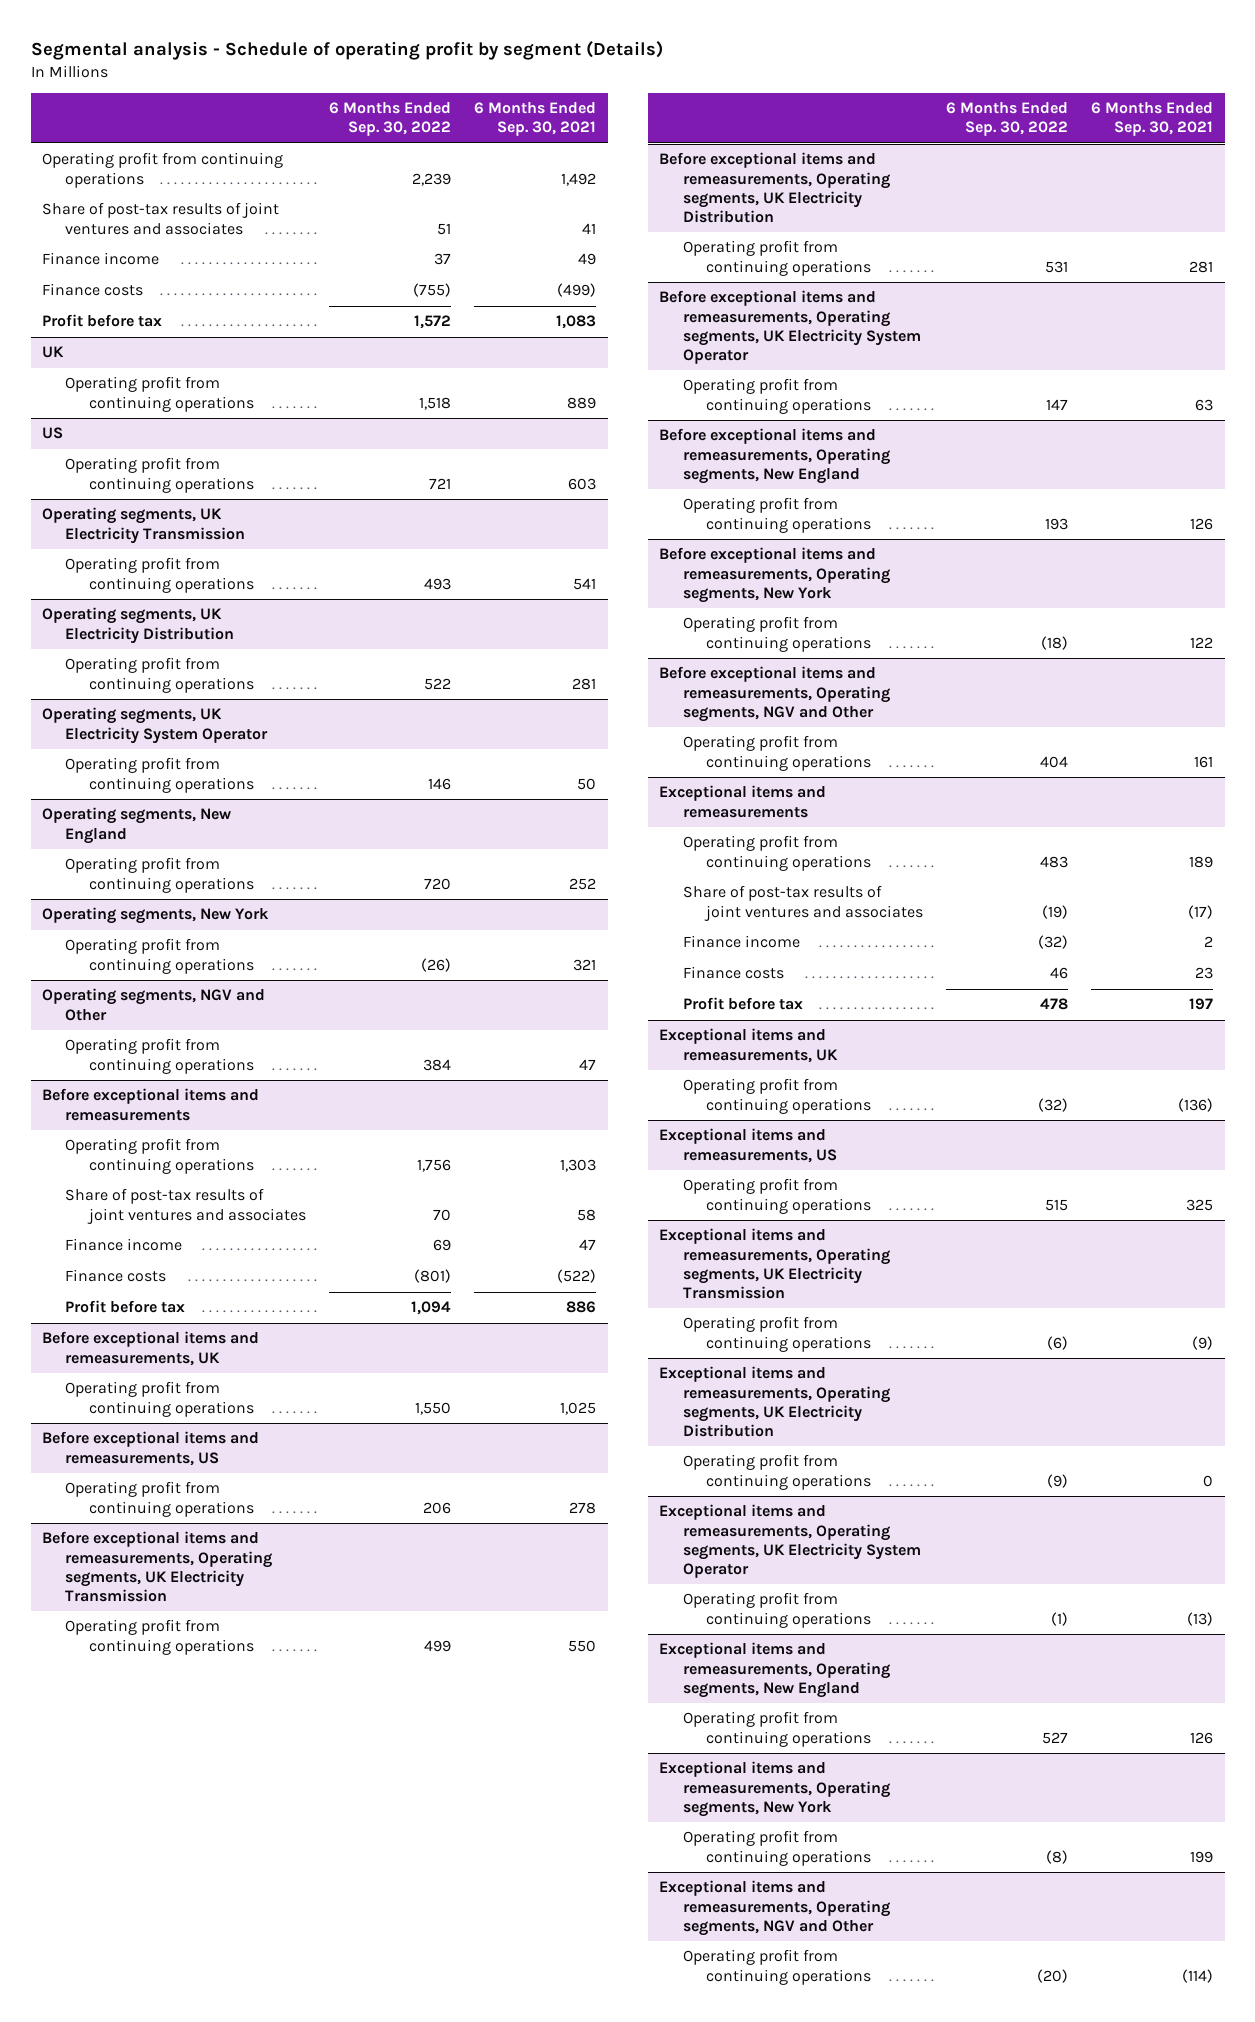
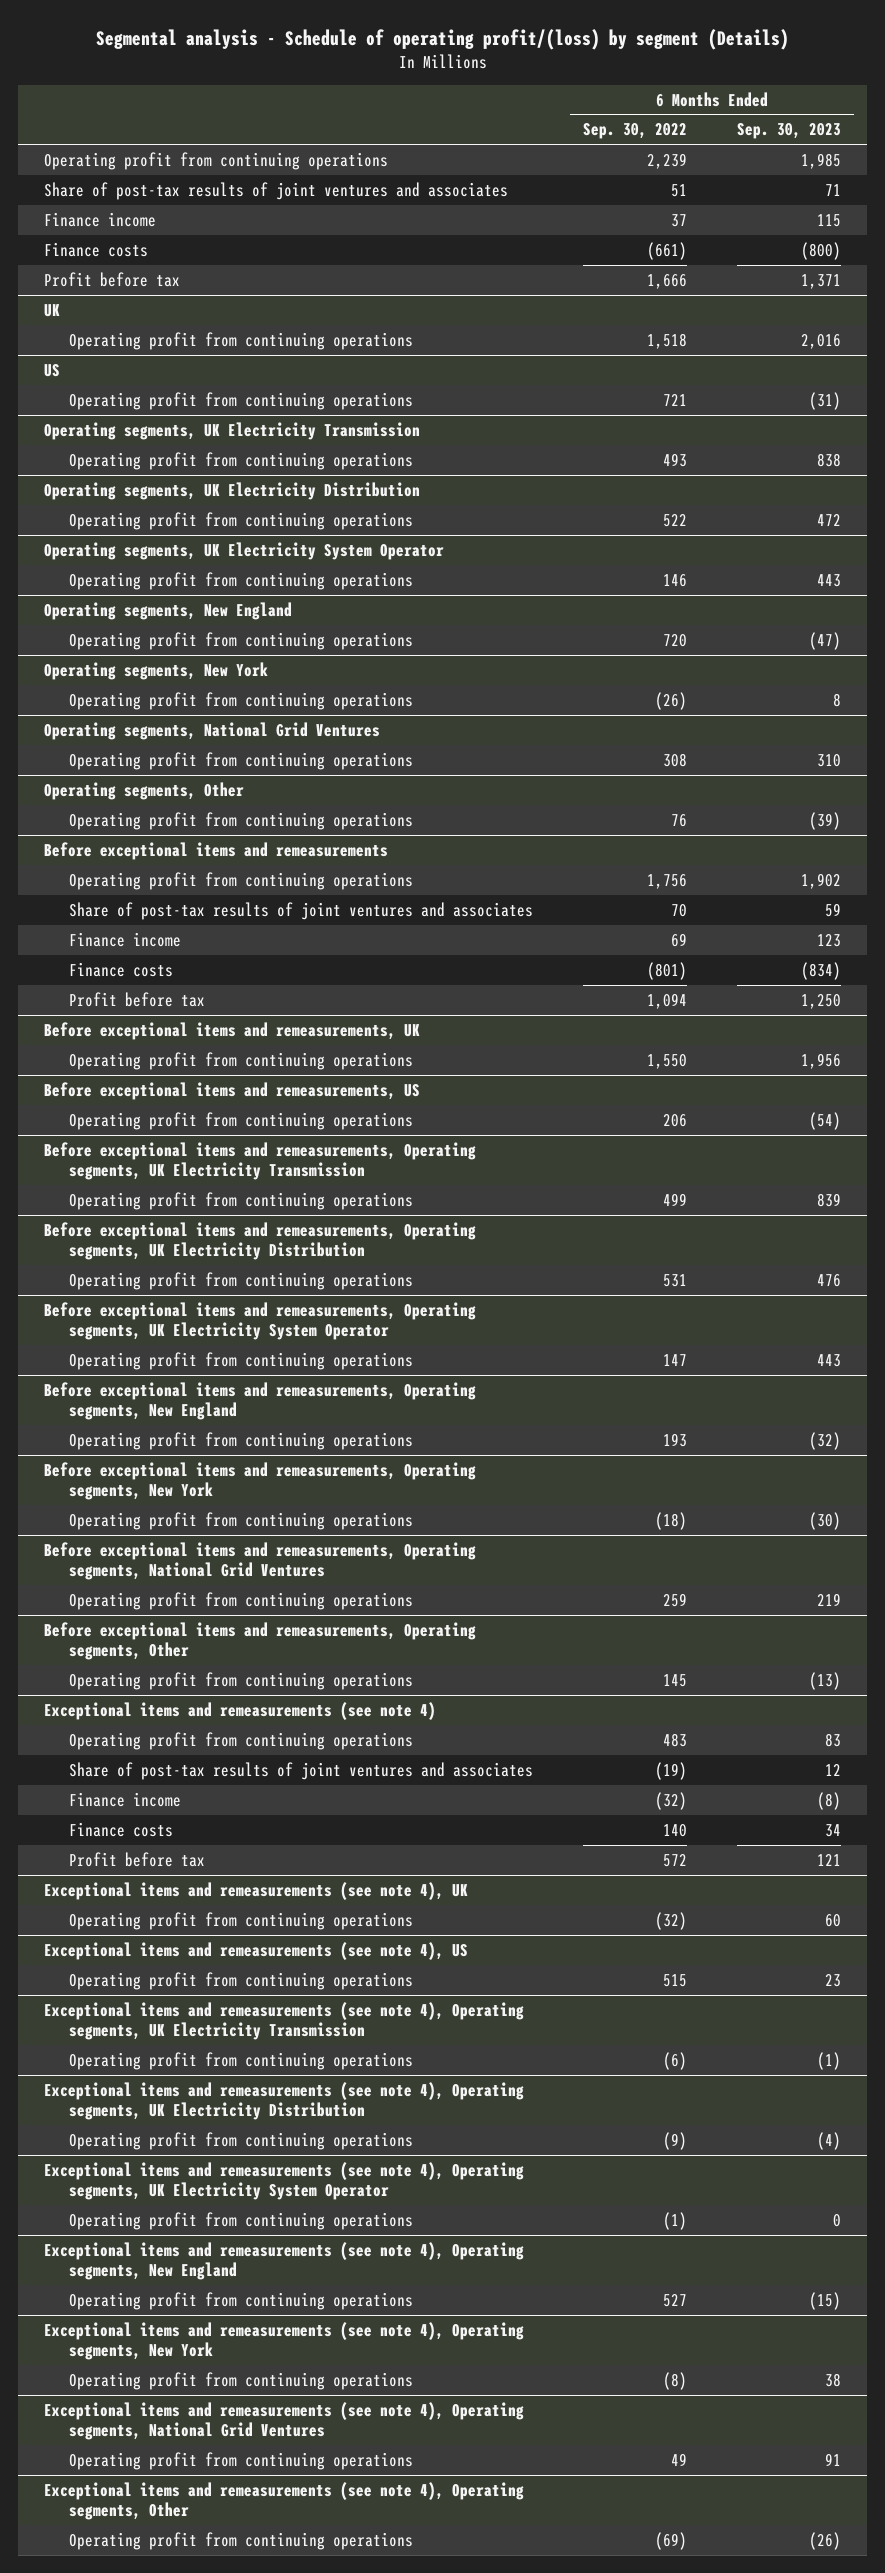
- Segmental analysis - Schedule of operating profit by segment (Details)
+ Segmental analysis - Schedule of operating profit/(loss) by segment (Details)
- | 6 Months Ended Sep. 30, 2022 | 6 Months Ended Sep. 30, 2021
+ | 6 Months Ended Sep. 30, 2022 | 6 Months Ended Sep. 30, 2023
- Finance costs | (755) | (499)
- Profit before tax | 1,572 | 1,083
+ Finance costs | (661) | (800)
+ Profit before tax | 1,666 | 1,371
- Operating segments, NGV and Other
- Operating profit from continuing operations | 384 | 47
+ Operating segments, National Grid Ventures
+ Operating profit from continuing operations | 308 | 310
+ Operating segments, Other
+ Operating profit from continuing operations | 76 | (39)
- Before exceptional items and remeasurements, Operating segments, NGV and Other
- Operating profit from continuing operations | 404 | 161
- Exceptional items and remeasurements
+ Before exceptional items and remeasurements, Operating segments, National Grid Ventures
+ Operating profit from continuing operations | 259 | 219
+ Before exceptional items and remeasurements, Operating segments, Other
+ Operating profit from continuing operations | 145 | (13)
+ Exceptional items and remeasurements (see note 4)
- Finance costs | 46 | 23
- Profit before tax | 478 | 197
- Exceptional items and remeasurements, UK
+ Finance costs | 140 | 34
+ Profit before tax | 572 | 121
+ Exceptional items and remeasurements (see note 4), UK
- Exceptional items and remeasurements, US
+ Exceptional items and remeasurements (see note 4), US
- Exceptional items and remeasurements, Operating segments, UK Electricity Transmission
+ Exceptional items and remeasurements (see note 4), Operating segments, UK Electricity Transmission
- Exceptional items and remeasurements, Operating segments, UK Electricity Distribution
+ Exceptional items and remeasurements (see note 4), Operating segments, UK Electricity Distribution
- Exceptional items and remeasurements, Operating segments, UK Electricity System Operator
+ Exceptional items and remeasurements (see note 4), Operating segments, UK Electricity System Operator
- Exceptional items and remeasurements, Operating segments, New England
+ Exceptional items and remeasurements (see note 4), Operating segments, New England
- Exceptional items and remeasurements, Operating segments, New York
+ Exceptional items and remeasurements (see note 4), Operating segments, New York
- Exceptional items and remeasurements, Operating segments, NGV and Other
- Operating profit from continuing operations | (20) | (114)
+ Exceptional items and remeasurements (see note 4), Operating segments, National Grid Ventures
+ Operating profit from continuing operations | 49 | 91
+ Exceptional items and remeasurements (see note 4), Operating segments, Other
+ Operating profit from continuing operations | (69) | (26)

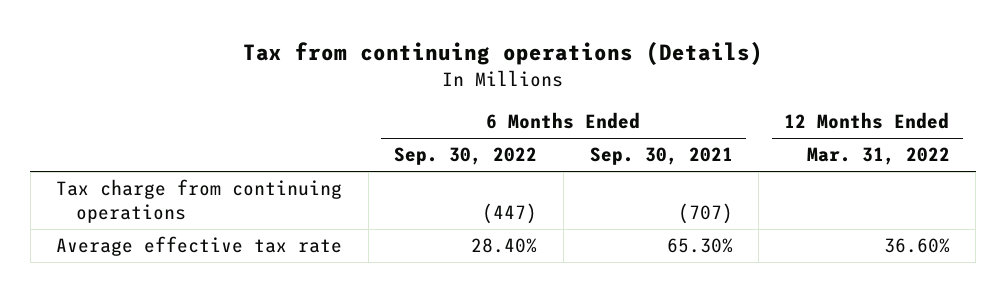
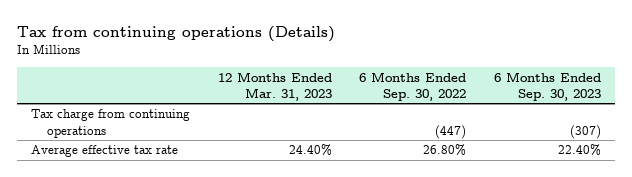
- | 6 Months Ended Sep. 30, 2022 | 6 Months Ended Sep. 30, 2021 | 12 Months Ended Mar. 31, 2022
+ | 12 Months Ended Mar. 31, 2023 | 6 Months Ended Sep. 30, 2022 | 6 Months Ended Sep. 30, 2023
- Average effective tax rate | 28.40% | 65.30% | 36.60%
+ Average effective tax rate | 24.40% | 26.80% | 22.40%

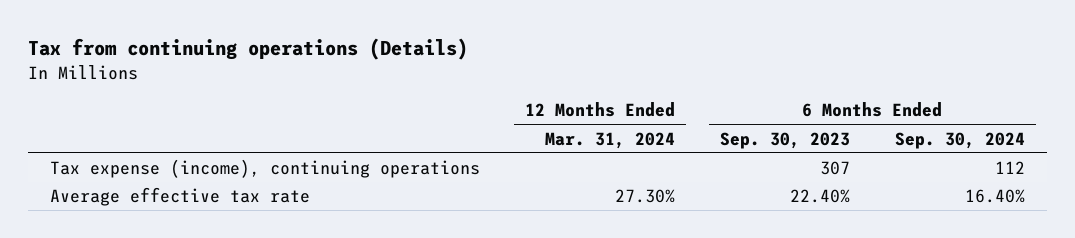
- | 12 Months Ended Mar. 31, 2023 | 6 Months Ended Sep. 30, 2022 | 6 Months Ended Sep. 30, 2023
+ | 12 Months Ended Mar. 31, 2024 | 6 Months Ended Sep. 30, 2023 | 6 Months Ended Sep. 30, 2024
- Tax charge from continuing operations | | (447) | (307)
+ Tax expense (income), continuing operations | | 307 | 112

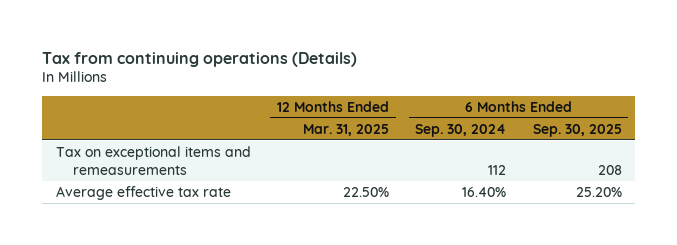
- | 12 Months Ended Mar. 31, 2024 | 6 Months Ended Sep. 30, 2023 | 6 Months Ended Sep. 30, 2024
+ | 12 Months Ended Mar. 31, 2025 | 6 Months Ended Sep. 30, 2024 | 6 Months Ended Sep. 30, 2025
- Tax expense (income), continuing operations | | 307 | 112
+ Tax on exceptional items and remeasurements | | 112 | 208

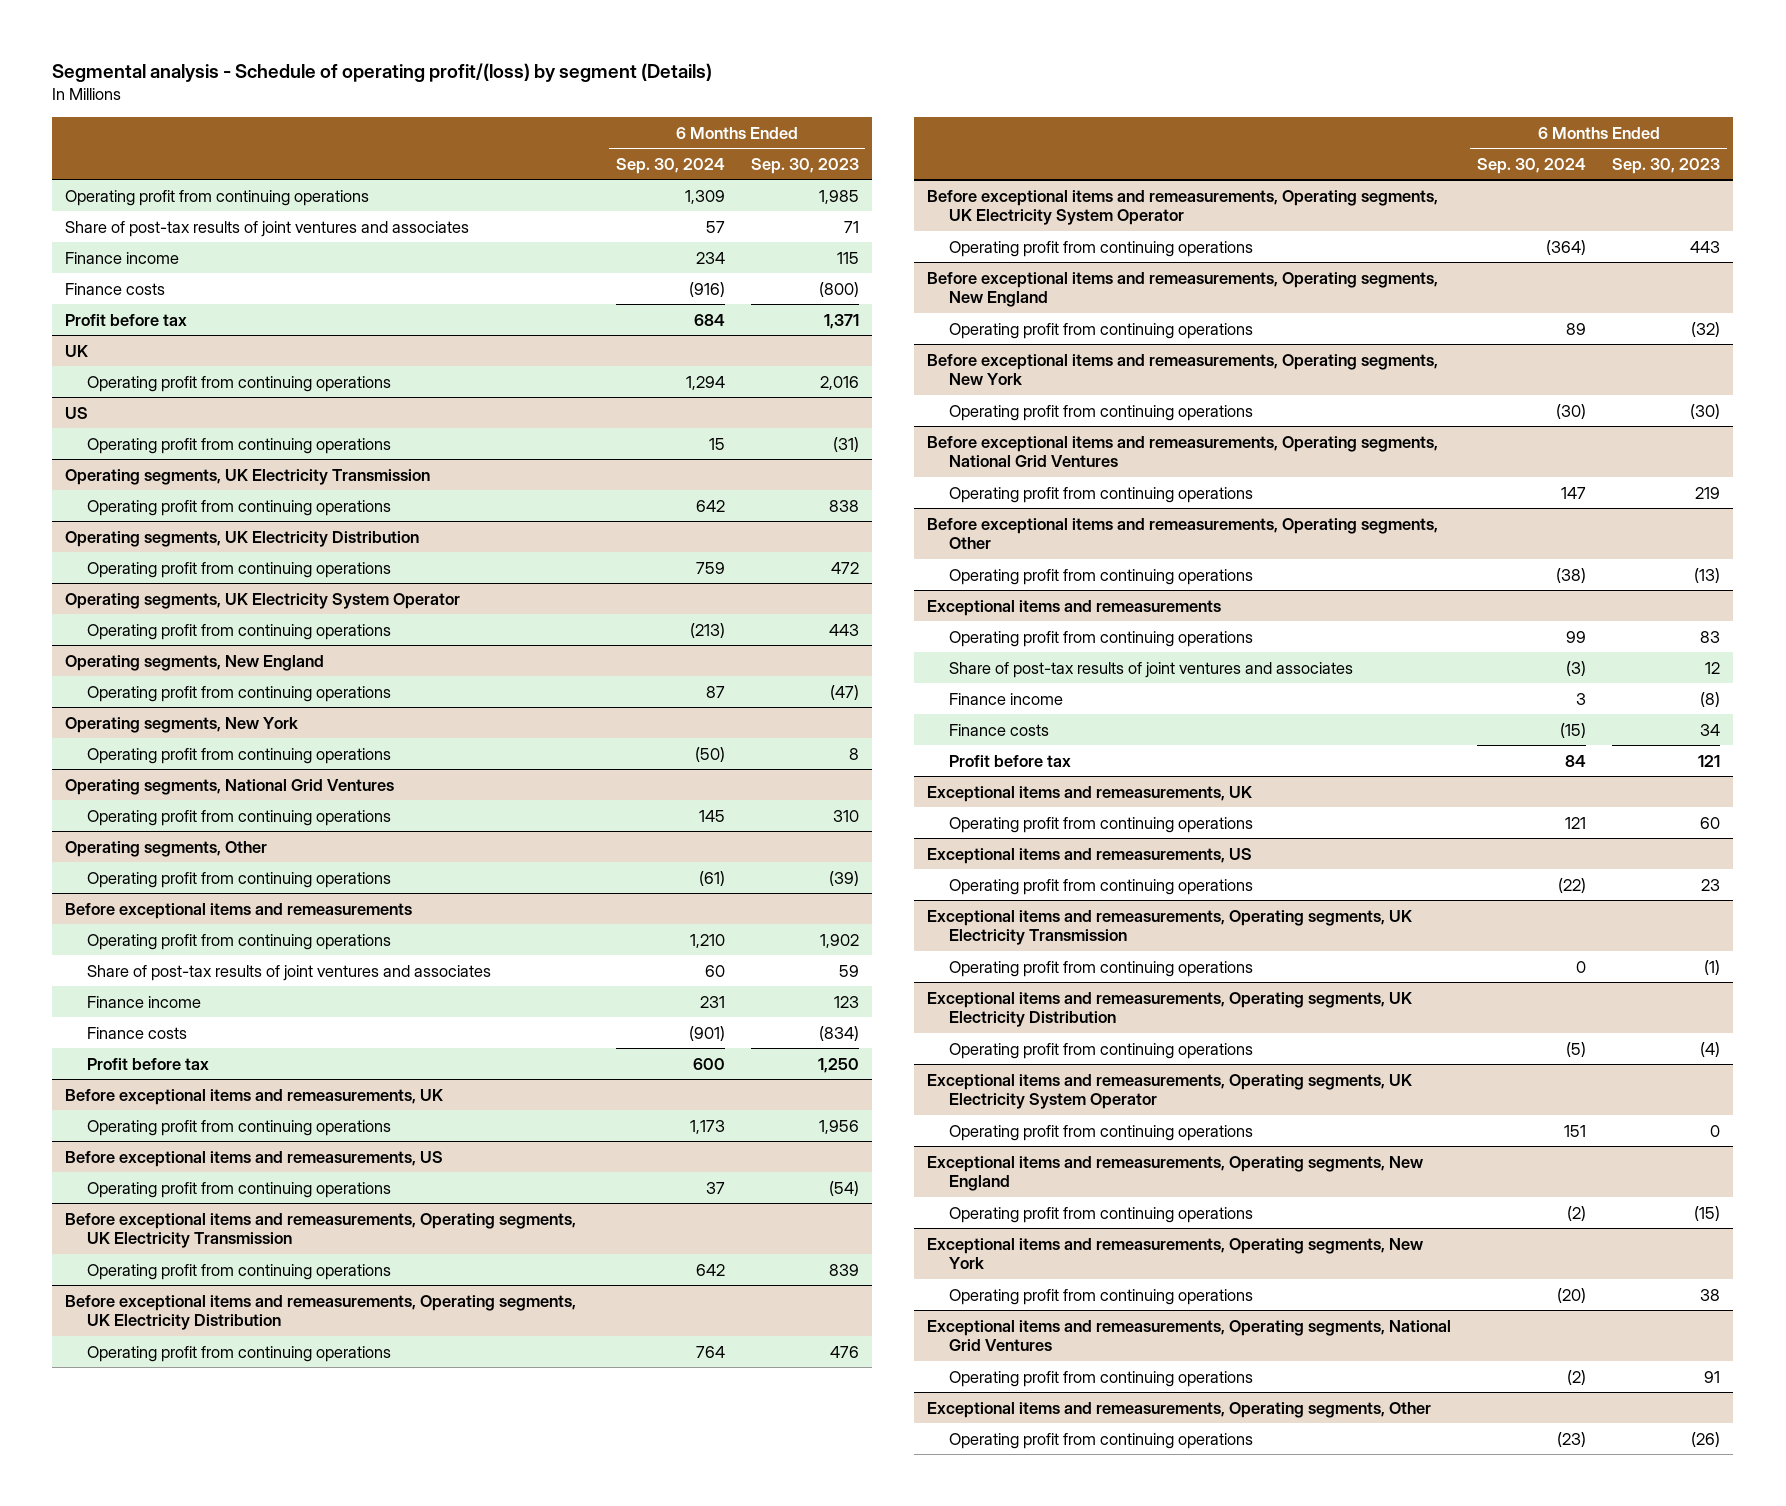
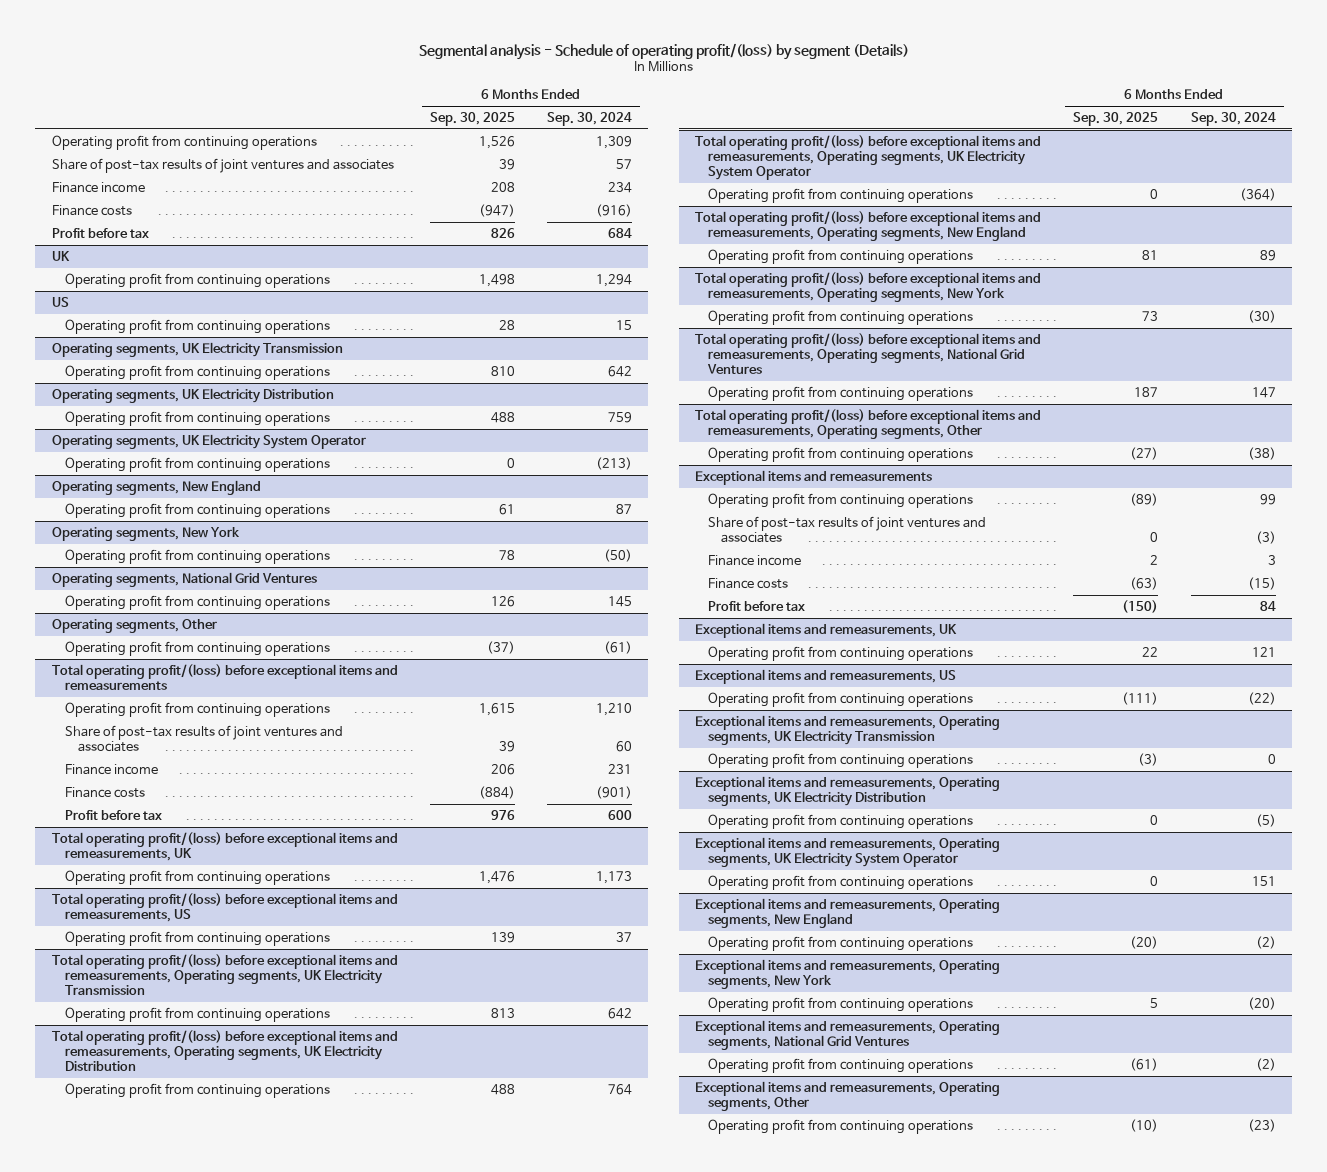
- | 6 Months Ended Sep. 30, 2024 | 6 Months Ended Sep. 30, 2023
+ | 6 Months Ended Sep. 30, 2025 | 6 Months Ended Sep. 30, 2024
- Before exceptional items and remeasurements
+ Total operating profit/(loss) before exceptional items and remeasurements
- Before exceptional items and remeasurements, UK
+ Total operating profit/(loss) before exceptional items and remeasurements, UK
- Before exceptional items and remeasurements, US
+ Total operating profit/(loss) before exceptional items and remeasurements, US
- Before exceptional items and remeasurements, Operating segments, UK Electricity Transmission
+ Total operating profit/(loss) before exceptional items and remeasurements, Operating segments, UK Electricity Transmission
- Before exceptional items and remeasurements, Operating segments, UK Electricity Distribution
+ Total operating profit/(loss) before exceptional items and remeasurements, Operating segments, UK Electricity Distribution
- Before exceptional items and remeasurements, Operating segments, UK Electricity System Operator
+ Total operating profit/(loss) before exceptional items and remeasurements, Operating segments, UK Electricity System Operator
- Before exceptional items and remeasurements, Operating segments, New England
+ Total operating profit/(loss) before exceptional items and remeasurements, Operating segments, New England
- Before exceptional items and remeasurements, Operating segments, New York
+ Total operating profit/(loss) before exceptional items and remeasurements, Operating segments, New York
- Before exceptional items and remeasurements, Operating segments, National Grid Ventures
+ Total operating profit/(loss) before exceptional items and remeasurements, Operating segments, National Grid Ventures
- Before exceptional items and remeasurements, Operating segments, Other
+ Total operating profit/(loss) before exceptional items and remeasurements, Operating segments, Other

